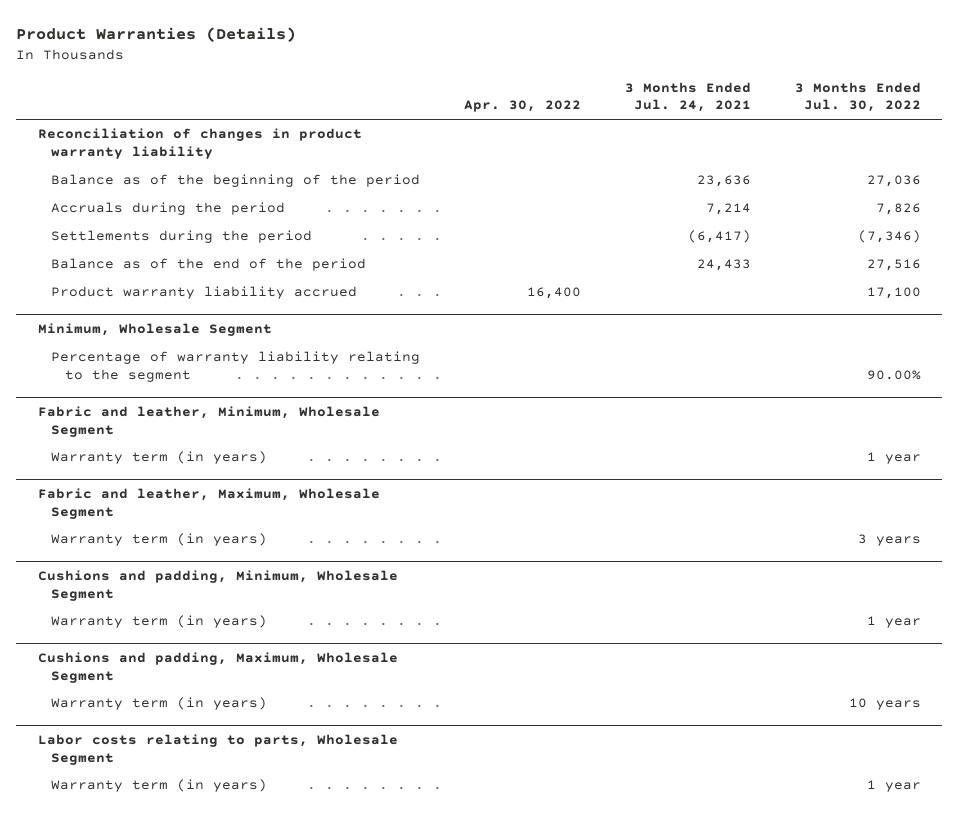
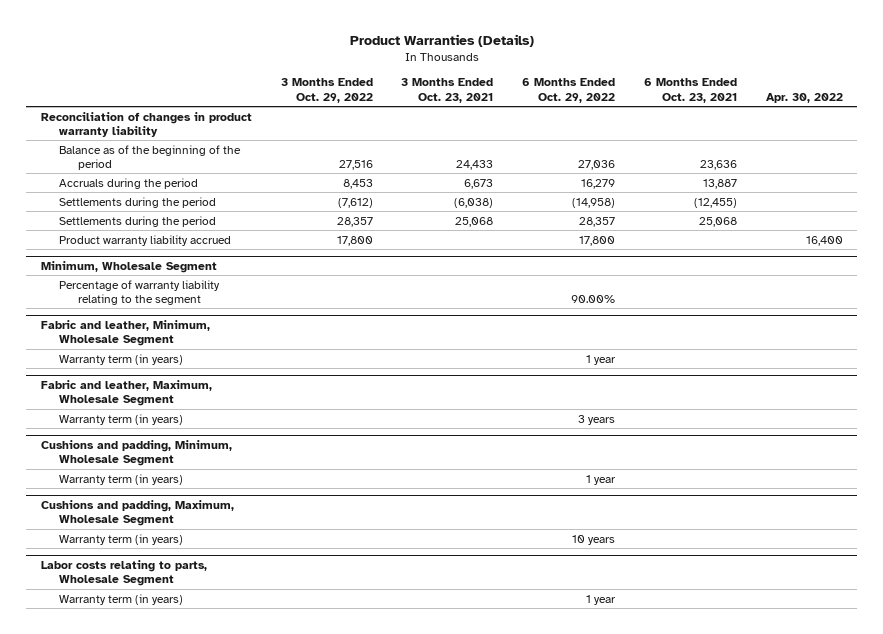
- | Apr. 30, 2022 | 3 Months Ended Jul. 24, 2021 | 3 Months Ended Jul. 30, 2022
+ | 3 Months Ended Oct. 29, 2022 | 3 Months Ended Oct. 23, 2021 | 6 Months Ended Oct. 29, 2022 | 6 Months Ended Oct. 23, 2021 | Apr. 30, 2022
- Balance as of the end of the period | | 24,433 | 27,516
+ Settlements during the period | 28,357 | 25,068 | 28,357 | 25,068 |

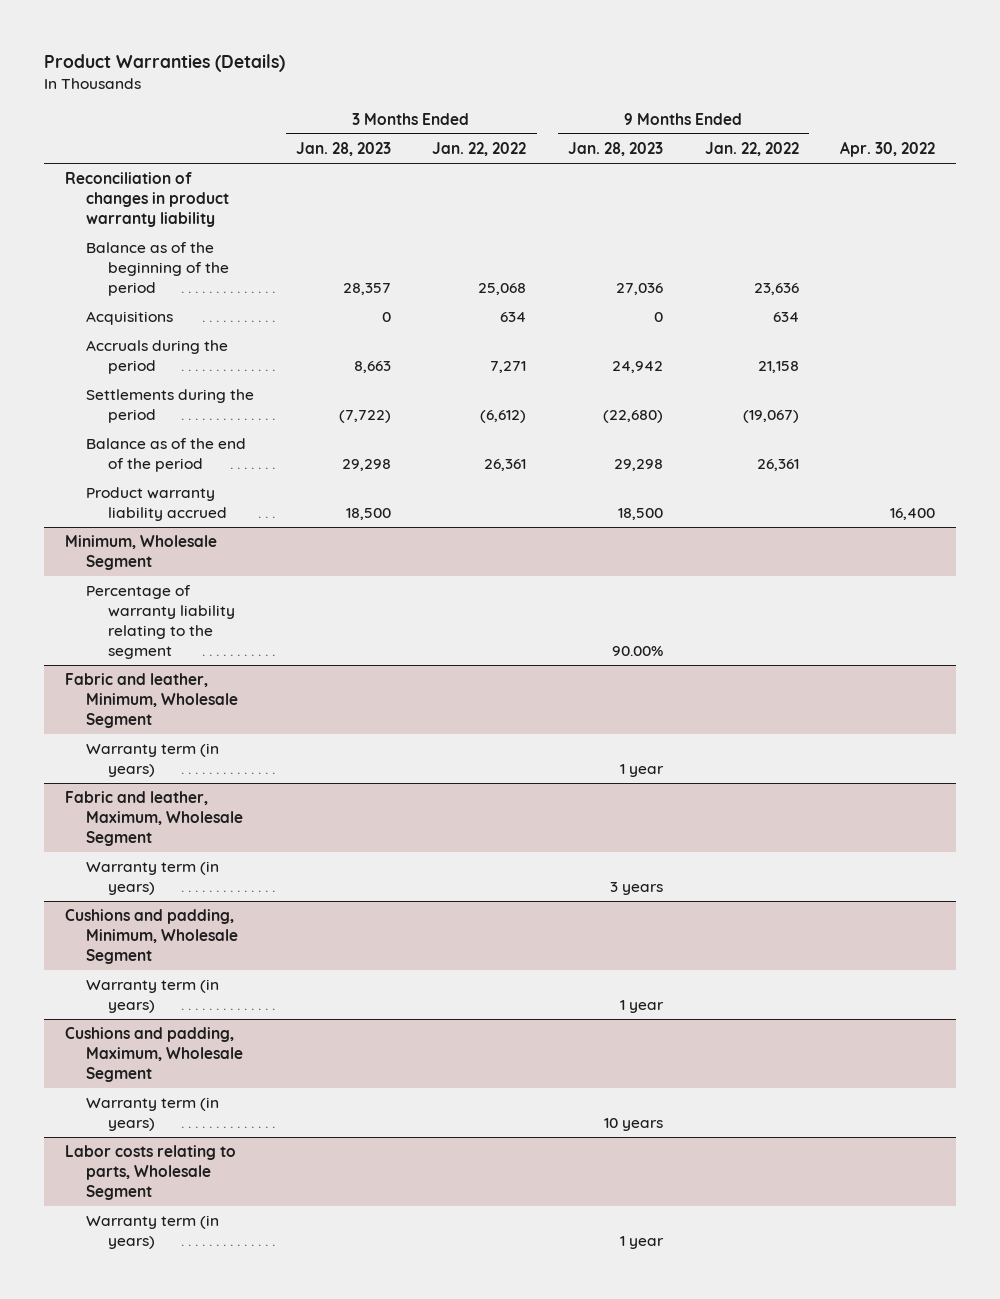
- | 3 Months Ended Oct. 29, 2022 | 3 Months Ended Oct. 23, 2021 | 6 Months Ended Oct. 29, 2022 | 6 Months Ended Oct. 23, 2021 | Apr. 30, 2022
+ | 3 Months Ended Jan. 28, 2023 | 3 Months Ended Jan. 22, 2022 | 9 Months Ended Jan. 28, 2023 | 9 Months Ended Jan. 22, 2022 | Apr. 30, 2022
+ Acquisitions | 0 | 634 | 0 | 634 |
- Settlements during the period | 28,357 | 25,068 | 28,357 | 25,068 |
+ Balance as of the end of the period | 29,298 | 26,361 | 29,298 | 26,361 |

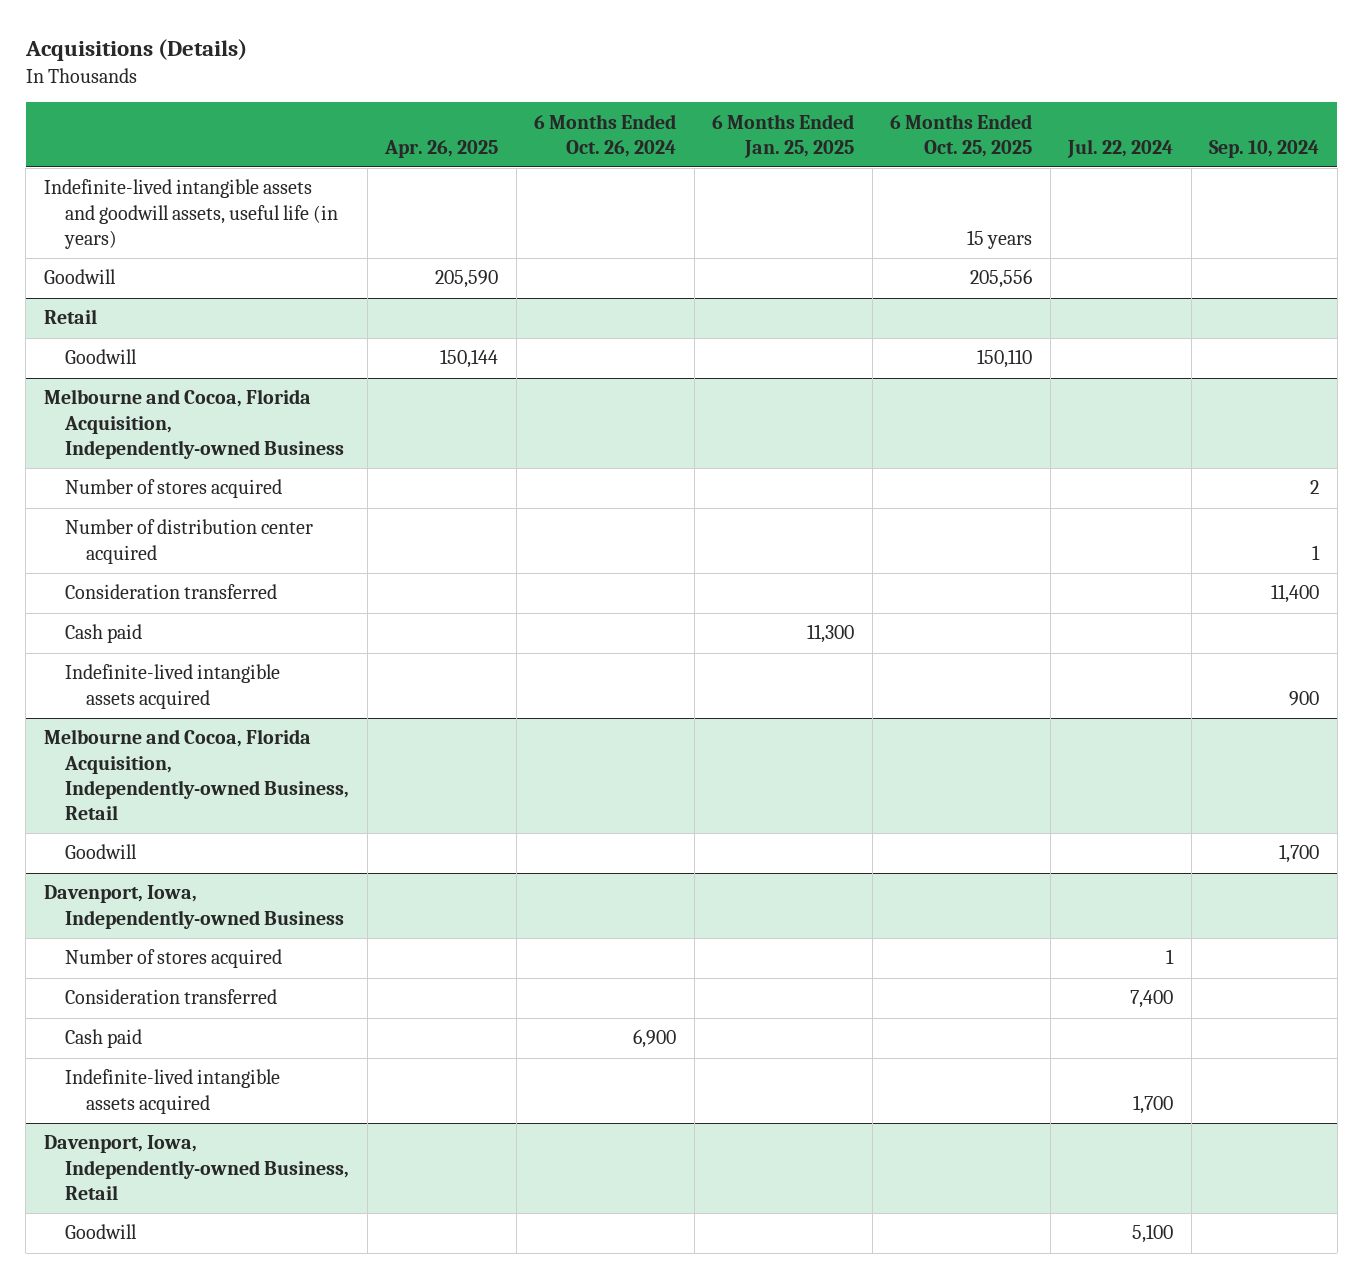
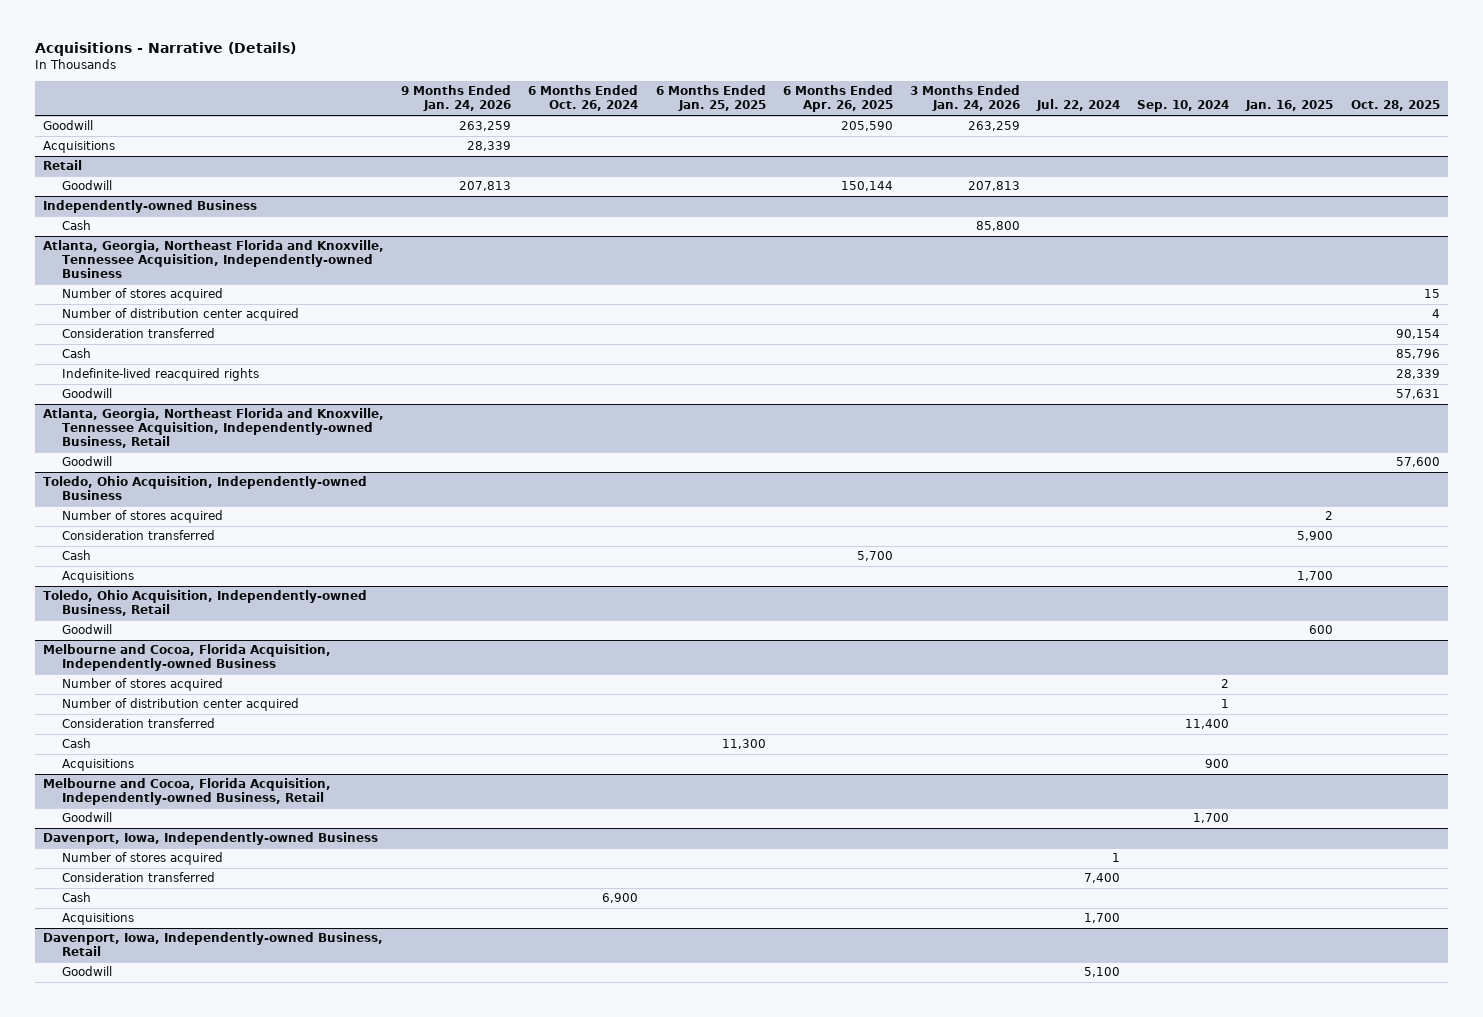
- Acquisitions (Details)
+ Acquisitions - Narrative (Details)
- | Apr. 26, 2025 | 6 Months Ended Oct. 26, 2024 | 6 Months Ended Jan. 25, 2025 | 6 Months Ended Oct. 25, 2025 | Jul. 22, 2024 | Sep. 10, 2024
+ | 9 Months Ended Jan. 24, 2026 | 6 Months Ended Oct. 26, 2024 | 6 Months Ended Jan. 25, 2025 | 6 Months Ended Apr. 26, 2025 | 3 Months Ended Jan. 24, 2026 | Jul. 22, 2024 | Sep. 10, 2024 | Jan. 16, 2025 | Oct. 28, 2025
- Indefinite-lived intangible assets and goodwill assets, useful life (in years) | | | | 15 years | |
+ Acquisitions | 28,339 | | | | | | | |
+ Independently-owned Business
+ Cash | | | | | 85,800 | | | |
+ Atlanta, Georgia, Northeast Florida and Knoxville, Tennessee Acquisition, Independently-owned Business
+ Number of stores acquired | | | | | | | | | 15
+ Number of distribution center acquired | | | | | | | | | 4
+ Consideration transferred | | | | | | | | | 90,154
+ Cash | | | | | | | | | 85,796
+ Indefinite-lived reacquired rights | | | | | | | | | 28,339
+ Goodwill | | | | | | | | | 57,631
+ Atlanta, Georgia, Northeast Florida and Knoxville, Tennessee Acquisition, Independently-owned Business, Retail
+ Goodwill | | | | | | | | | 57,600
+ Toledo, Ohio Acquisition, Independently-owned Business
+ Number of stores acquired | | | | | | | | 2 |
+ Consideration transferred | | | | | | | | 5,900 |
+ Cash | | | | 5,700 | | | | |
+ Acquisitions | | | | | | | | 1,700 |
+ Toledo, Ohio Acquisition, Independently-owned Business, Retail
+ Goodwill | | | | | | | | 600 |
@ Melbourne and Cocoa, Florida Acquisition, Independently-owned Business
- Cash paid | | | 11,300 | | |
- Indefinite-lived intangible assets acquired | | | | | | 900
+ Cash | | | 11,300 | | | | | |
+ Acquisitions | | | | | | | 900 | |
@ Davenport, Iowa, Independently-owned Business
- Cash paid | | 6,900 | | | |
- Indefinite-lived intangible assets acquired | | | | | 1,700 |
+ Cash | | 6,900 | | | | | | |
+ Acquisitions | | | | | | 1,700 | | |

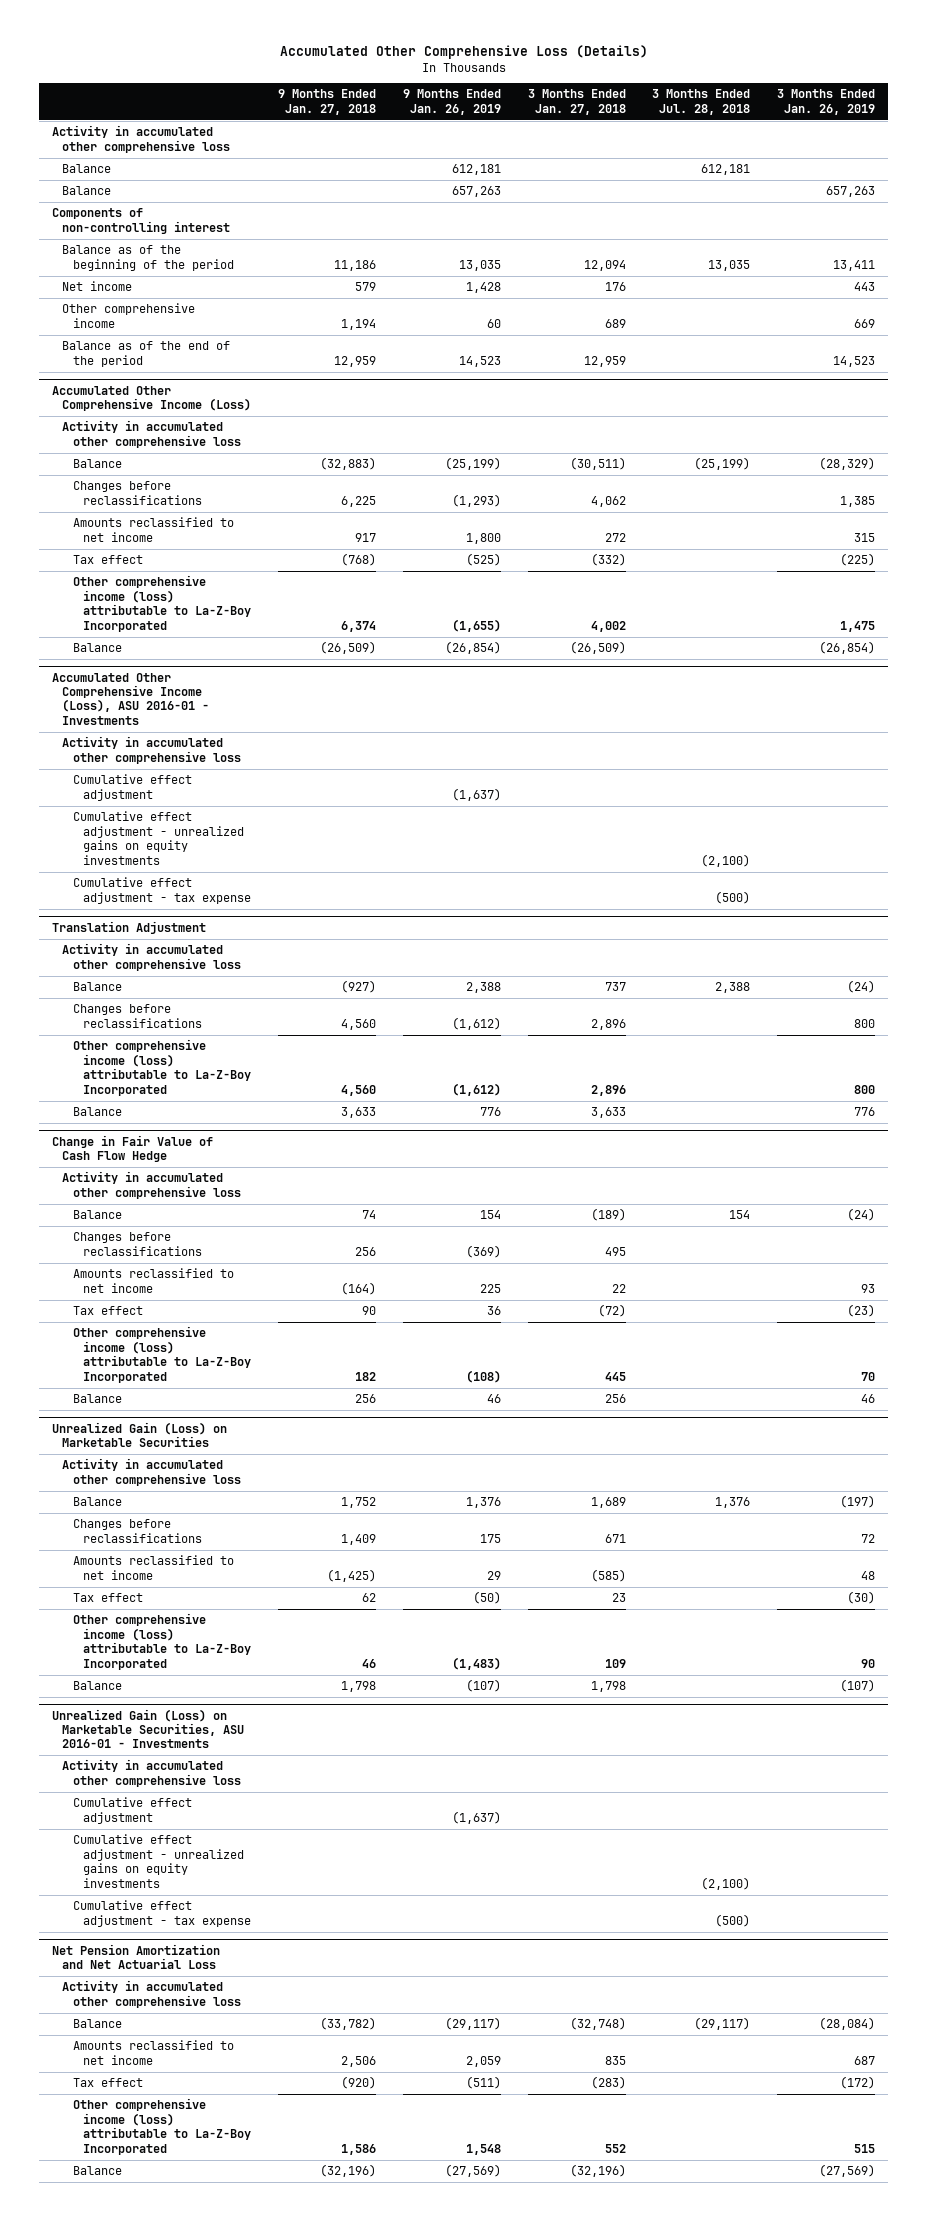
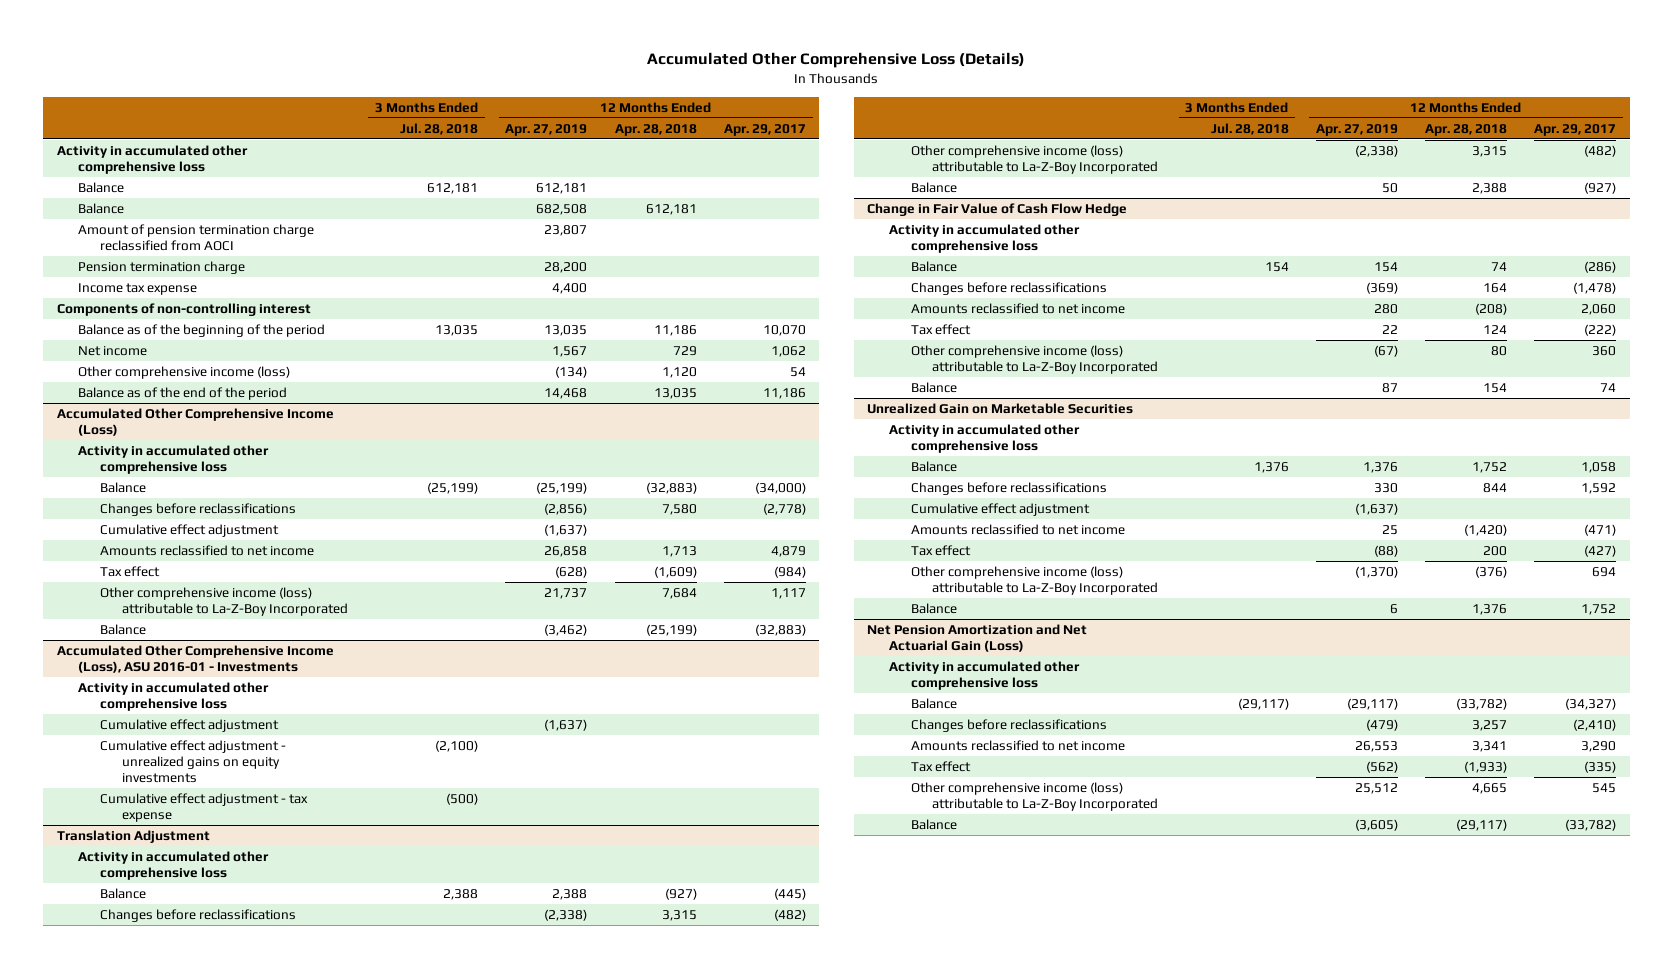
- | 9 Months Ended Jan. 27, 2018 | 9 Months Ended Jan. 26, 2019 | 3 Months Ended Jan. 27, 2018 | 3 Months Ended Jul. 28, 2018 | 3 Months Ended Jan. 26, 2019
+ | 3 Months Ended Jul. 28, 2018 | 12 Months Ended Apr. 27, 2019 | 12 Months Ended Apr. 28, 2018 | 12 Months Ended Apr. 29, 2017
+ Amount of pension termination charge reclassified from AOCI | | 23,807 | |
+ Pension termination charge | | 28,200 | |
+ Income tax expense | | 4,400 | |
- Other comprehensive income | 1,194 | 60 | 689 | | 669
+ Other comprehensive income (loss) | | (134) | 1,120 | 54
@ Accumulated Other Comprehensive Income (Loss)
+ Cumulative effect adjustment | | (1,637) | |
- Unrealized Gain (Loss) on Marketable Securities
+ Unrealized Gain on Marketable Securities
+ Cumulative effect adjustment | | (1,637) | |
- Unrealized Gain (Loss) on Marketable Securities, ASU 2016-01 - Investments
- Activity in accumulated other comprehensive loss
- Cumulative effect adjustment | | (1,637) | | |
- Cumulative effect adjustment - unrealized gains on equity investments | | | | (2,100) |
- Cumulative effect adjustment - tax expense | | | | (500) |
- Net Pension Amortization and Net Actuarial Loss
+ Net Pension Amortization and Net Actuarial Gain (Loss)
+ Changes before reclassifications | | (479) | 3,257 | (2,410)

